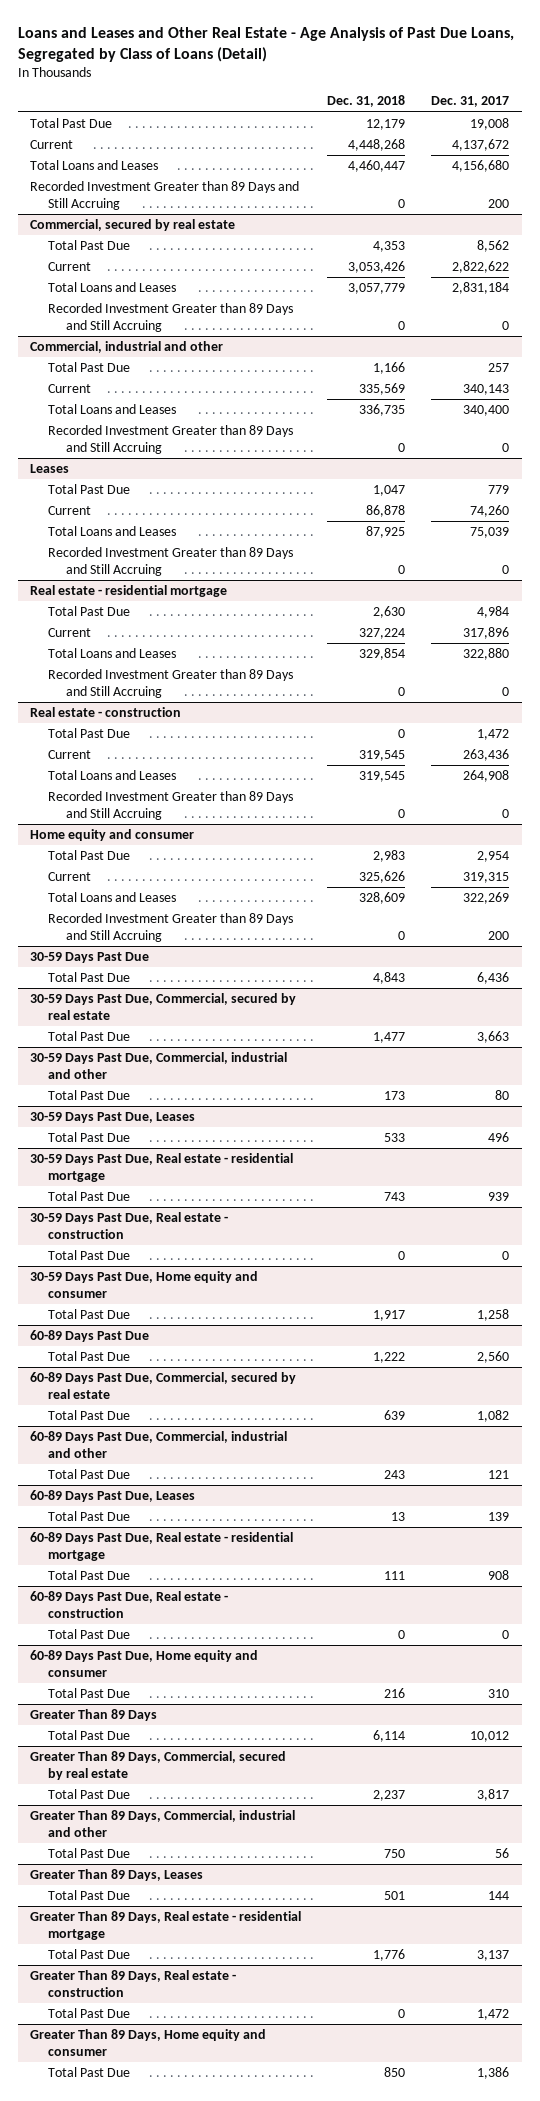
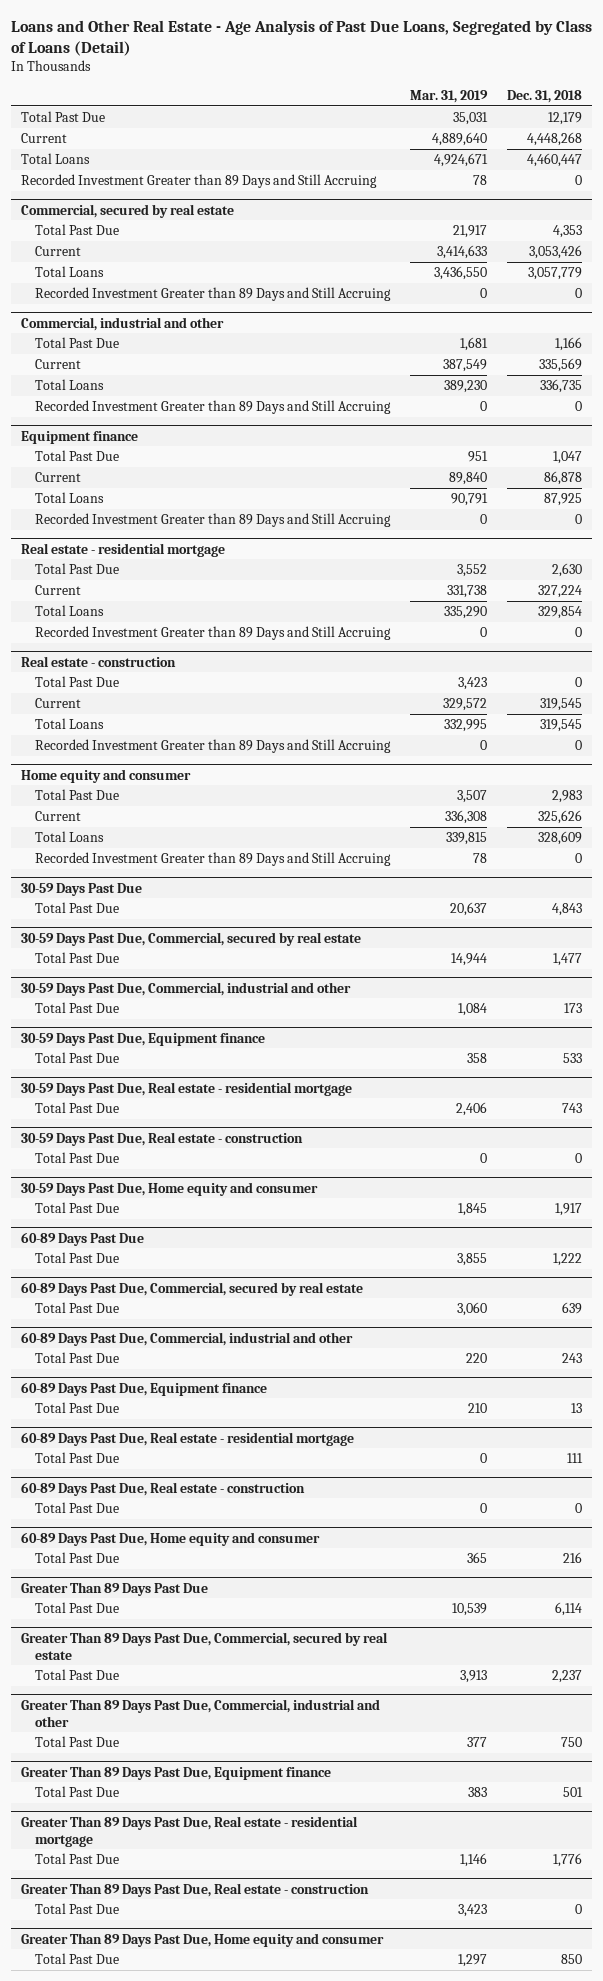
- Loans and Leases and Other Real Estate - Age Analysis of Past Due Loans, Segregated by Class of Loans (Detail)
+ Loans and Other Real Estate - Age Analysis of Past Due Loans, Segregated by Class of Loans (Detail)
- | Dec. 31, 2018 | Dec. 31, 2017
+ | Mar. 31, 2019 | Dec. 31, 2018
- Total Loans and Leases | 4,460,447 | 4,156,680
+ Total Loans | 4,924,671 | 4,460,447
@ Commercial, secured by real estate
- Total Loans and Leases | 3,057,779 | 2,831,184
+ Total Loans | 3,436,550 | 3,057,779
@ Commercial, industrial and other
- Total Loans and Leases | 336,735 | 340,400
+ Total Loans | 389,230 | 336,735
- Leases
+ Equipment finance
- Total Loans and Leases | 87,925 | 75,039
+ Total Loans | 90,791 | 87,925
@ Real estate - residential mortgage
- Total Loans and Leases | 329,854 | 322,880
+ Total Loans | 335,290 | 329,854
@ Real estate - construction
- Total Loans and Leases | 319,545 | 264,908
+ Total Loans | 332,995 | 319,545
@ Home equity and consumer
- Total Loans and Leases | 328,609 | 322,269
+ Total Loans | 339,815 | 328,609
- 30-59 Days Past Due, Leases
+ 30-59 Days Past Due, Equipment finance
- 60-89 Days Past Due, Leases
+ 60-89 Days Past Due, Equipment finance
- Greater Than 89 Days
+ Greater Than 89 Days Past Due
- Greater Than 89 Days, Commercial, secured by real estate
+ Greater Than 89 Days Past Due, Commercial, secured by real estate
- Greater Than 89 Days, Commercial, industrial and other
+ Greater Than 89 Days Past Due, Commercial, industrial and other
- Greater Than 89 Days, Leases
+ Greater Than 89 Days Past Due, Equipment finance
- Greater Than 89 Days, Real estate - residential mortgage
+ Greater Than 89 Days Past Due, Real estate - residential mortgage
- Greater Than 89 Days, Real estate - construction
+ Greater Than 89 Days Past Due, Real estate - construction
- Greater Than 89 Days, Home equity and consumer
+ Greater Than 89 Days Past Due, Home equity and consumer

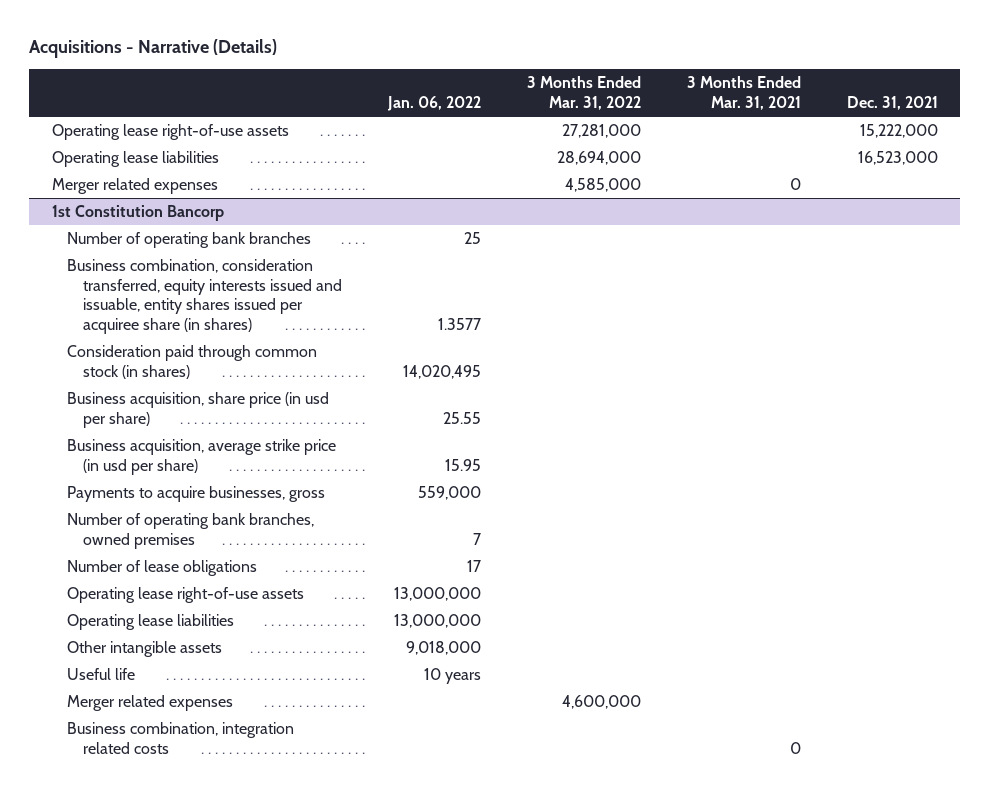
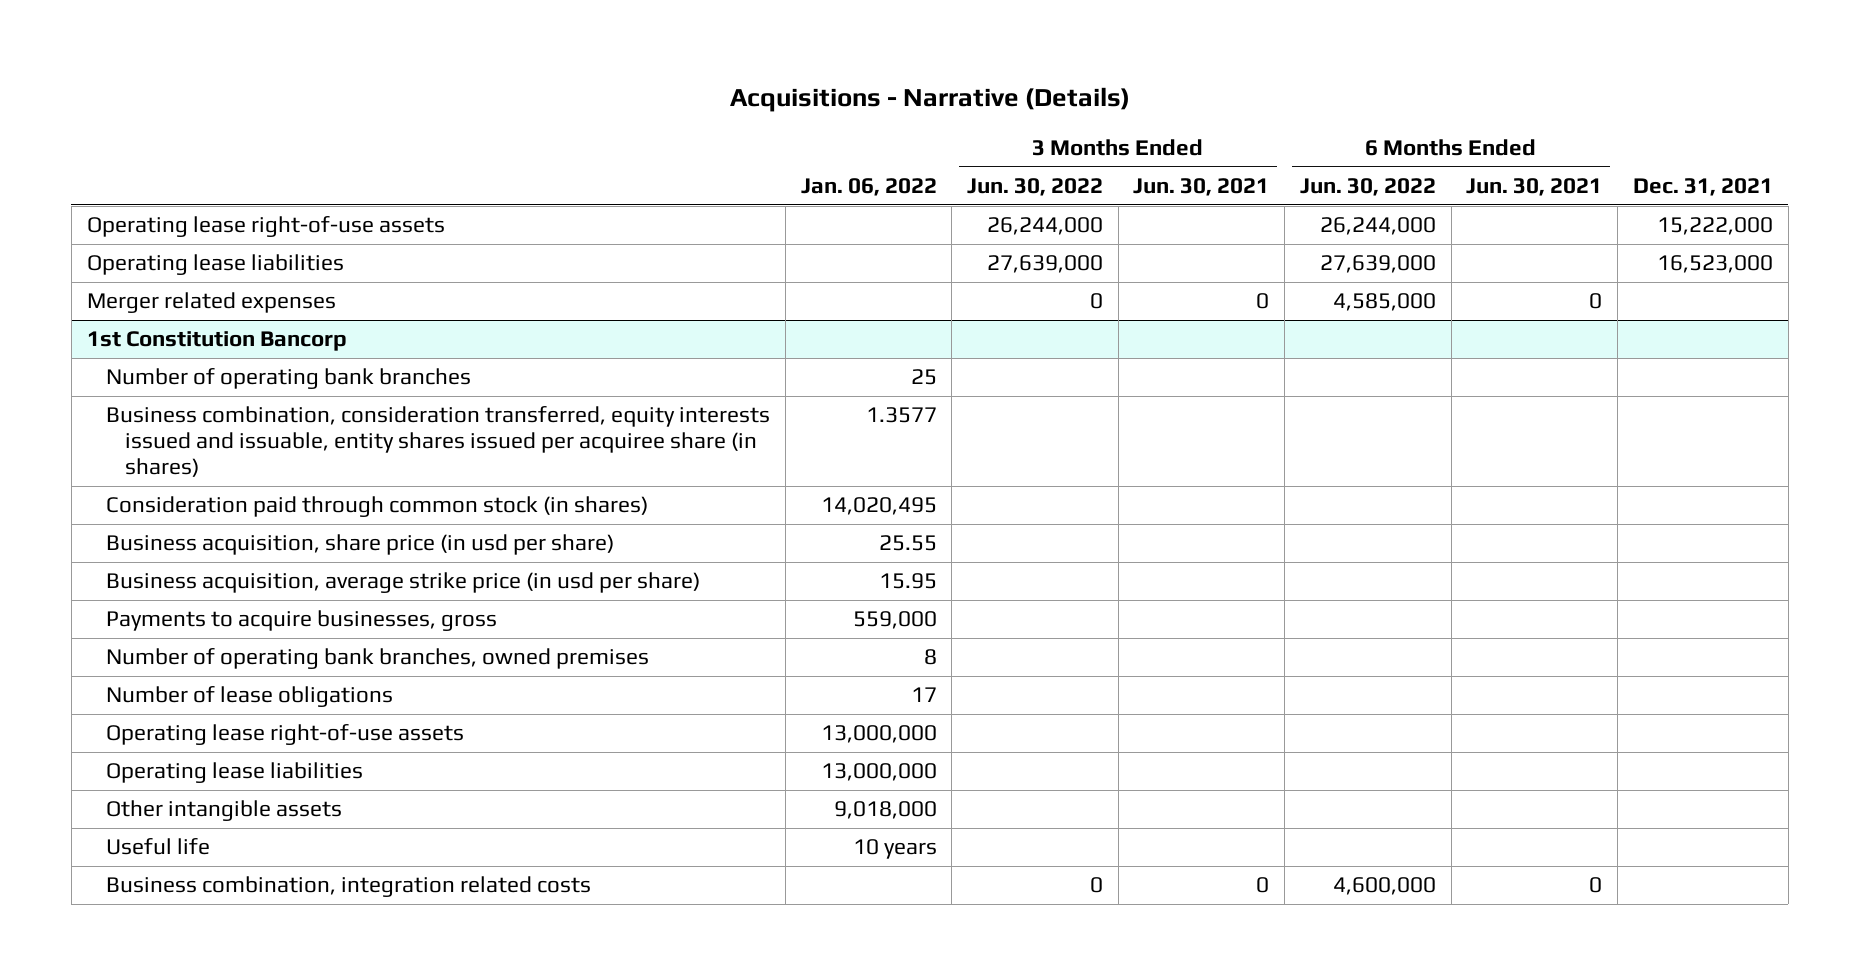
- | Jan. 06, 2022 | 3 Months Ended Mar. 31, 2022 | 3 Months Ended Mar. 31, 2021 | Dec. 31, 2021
+ | Jan. 06, 2022 | 3 Months Ended Jun. 30, 2022 | 3 Months Ended Jun. 30, 2021 | 6 Months Ended Jun. 30, 2022 | 6 Months Ended Jun. 30, 2021 | Dec. 31, 2021
@ 1st Constitution Bancorp
- Number of operating bank branches, owned premises | 7 | | |
+ Number of operating bank branches, owned premises | 8 | | | | |
- Merger related expenses | | 4,600,000 | |

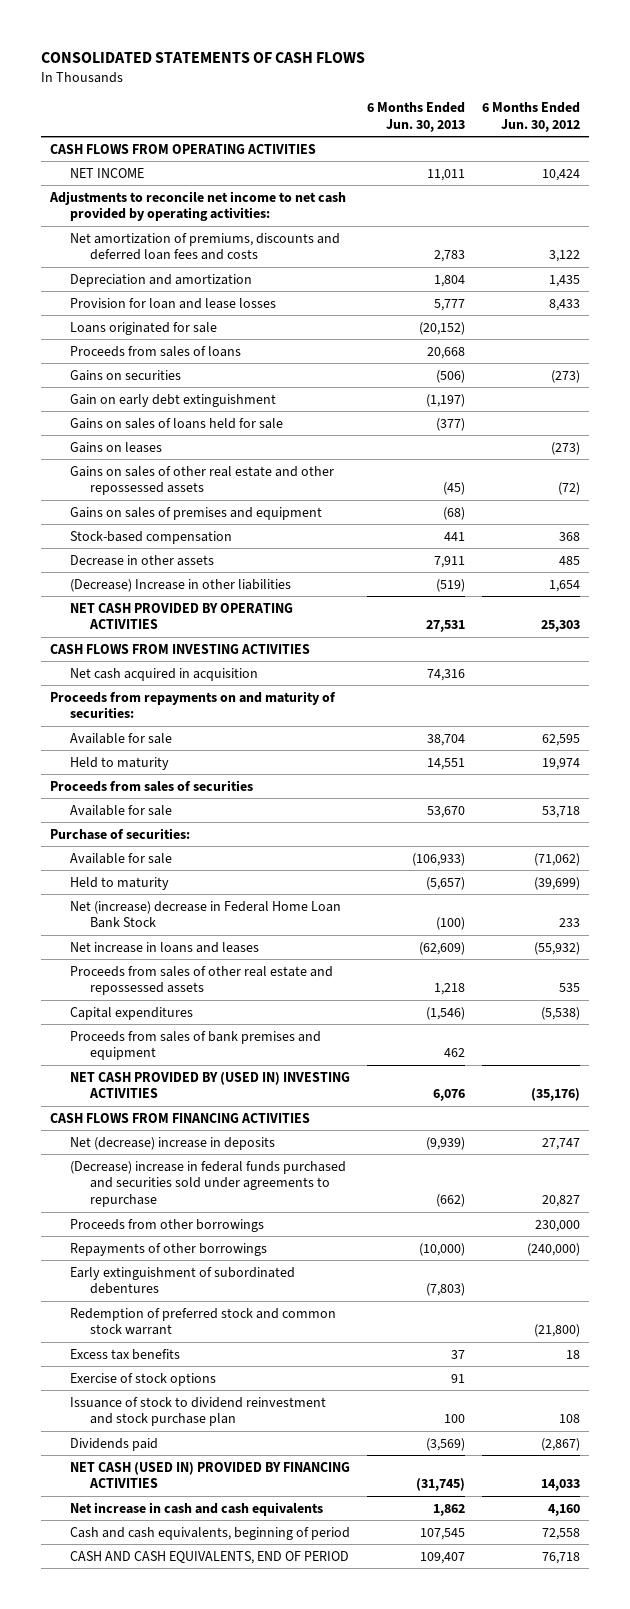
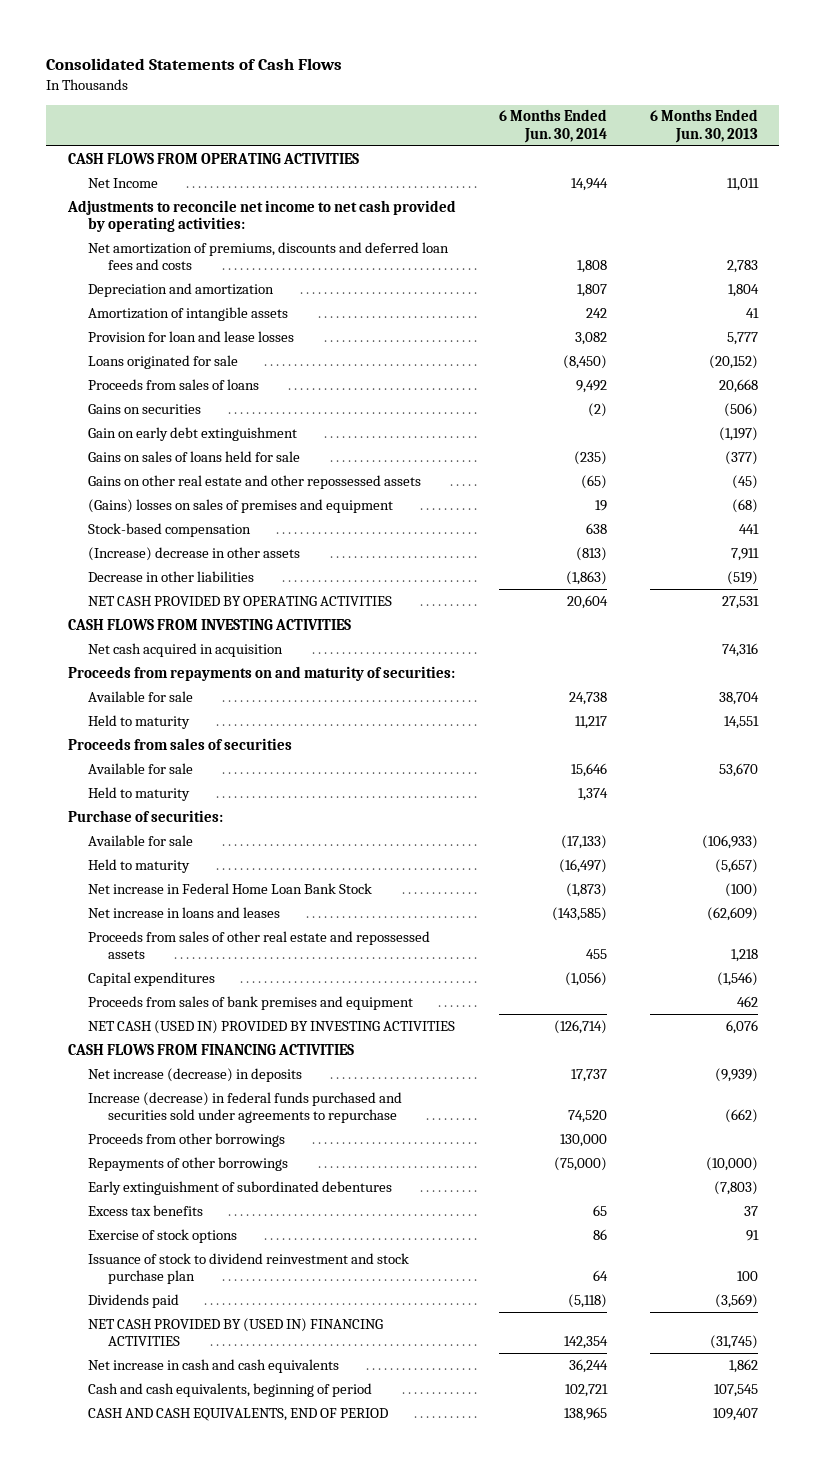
- CONSOLIDATED STATEMENTS OF CASH FLOWS
+ Consolidated Statements of Cash Flows
- | 6 Months Ended Jun. 30, 2013 | 6 Months Ended Jun. 30, 2012
+ | 6 Months Ended Jun. 30, 2014 | 6 Months Ended Jun. 30, 2013
- NET INCOME | 11,011 | 10,424
+ Net Income | 14,944 | 11,011
+ Amortization of intangible assets | 242 | 41
- Gains on leases | | (273)
- Gains on sales of other real estate and other repossessed assets | (45) | (72)
- Gains on sales of premises and equipment | (68) |
+ Gains on other real estate and other repossessed assets | (65) | (45)
+ (Gains) losses on sales of premises and equipment | 19 | (68)
- Decrease in other assets | 7,911 | 485
- (Decrease) Increase in other liabilities | (519) | 1,654
+ (Increase) decrease in other assets | (813) | 7,911
+ Decrease in other liabilities | (1,863) | (519)
+ Held to maturity | 1,374 |
- Net (increase) decrease in Federal Home Loan Bank Stock | (100) | 233
+ Net increase in Federal Home Loan Bank Stock | (1,873) | (100)
- NET CASH PROVIDED BY (USED IN) INVESTING ACTIVITIES | 6,076 | (35,176)
+ NET CASH (USED IN) PROVIDED BY INVESTING ACTIVITIES | (126,714) | 6,076
- Net (decrease) increase in deposits | (9,939) | 27,747
- (Decrease) increase in federal funds purchased and securities sold under agreements to repurchase | (662) | 20,827
+ Net increase (decrease) in deposits | 17,737 | (9,939)
+ Increase (decrease) in federal funds purchased and securities sold under agreements to repurchase | 74,520 | (662)
- Redemption of preferred stock and common stock warrant | | (21,800)
- NET CASH (USED IN) PROVIDED BY FINANCING ACTIVITIES | (31,745) | 14,033
+ NET CASH PROVIDED BY (USED IN) FINANCING ACTIVITIES | 142,354 | (31,745)

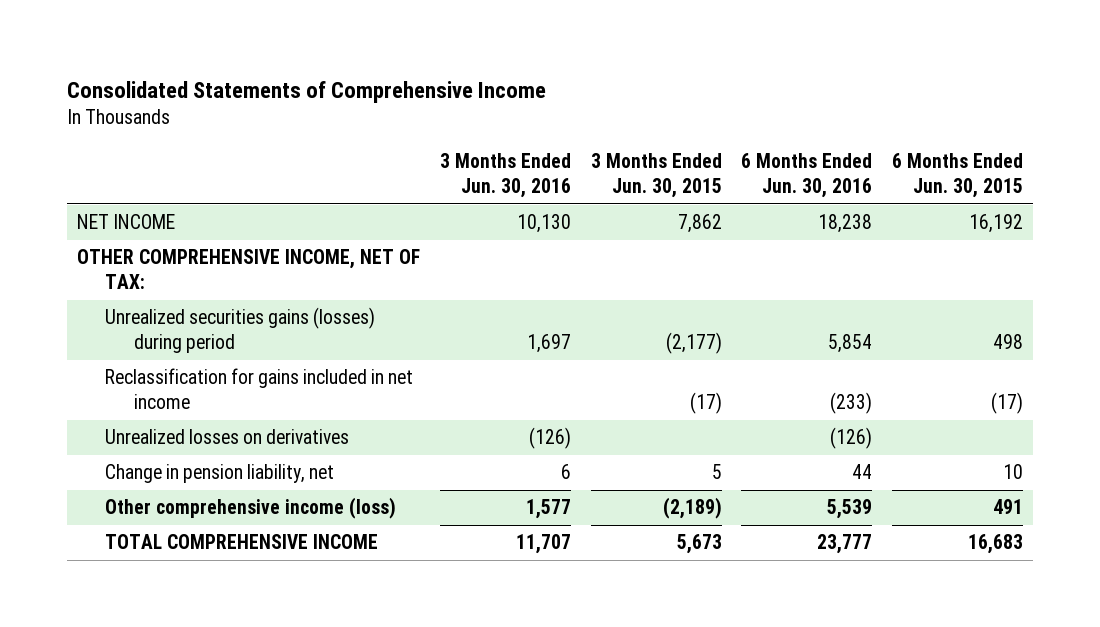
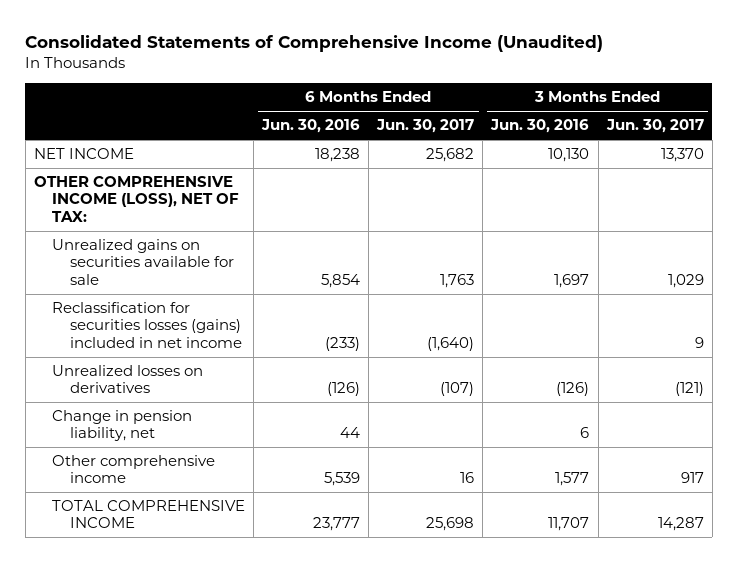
- Consolidated Statements of Comprehensive Income
+ Consolidated Statements of Comprehensive Income (Unaudited)
- | 3 Months Ended Jun. 30, 2016 | 3 Months Ended Jun. 30, 2015 | 6 Months Ended Jun. 30, 2016 | 6 Months Ended Jun. 30, 2015
+ | 6 Months Ended Jun. 30, 2016 | 6 Months Ended Jun. 30, 2017 | 3 Months Ended Jun. 30, 2016 | 3 Months Ended Jun. 30, 2017
- OTHER COMPREHENSIVE INCOME, NET OF TAX:
- Unrealized securities gains (losses) during period | 1,697 | (2,177) | 5,854 | 498
- Reclassification for gains included in net income | | (17) | (233) | (17)
+ OTHER COMPREHENSIVE INCOME (LOSS), NET OF TAX:
+ Unrealized gains on securities available for sale | 5,854 | 1,763 | 1,697 | 1,029
+ Reclassification for securities losses (gains) included in net income | (233) | (1,640) | | 9
- Other comprehensive income (loss) | 1,577 | (2,189) | 5,539 | 491
+ Other comprehensive income | 5,539 | 16 | 1,577 | 917

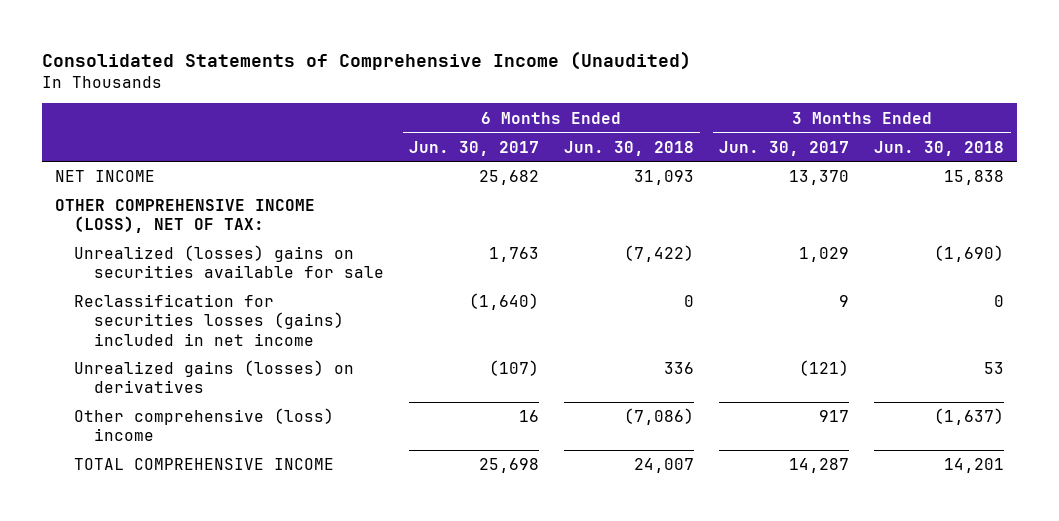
- | 6 Months Ended Jun. 30, 2016 | 6 Months Ended Jun. 30, 2017 | 3 Months Ended Jun. 30, 2016 | 3 Months Ended Jun. 30, 2017
+ | 6 Months Ended Jun. 30, 2017 | 6 Months Ended Jun. 30, 2018 | 3 Months Ended Jun. 30, 2017 | 3 Months Ended Jun. 30, 2018
- Unrealized gains on securities available for sale | 5,854 | 1,763 | 1,697 | 1,029
+ Unrealized (losses) gains on securities available for sale | 1,763 | (7,422) | 1,029 | (1,690)
- Unrealized losses on derivatives | (126) | (107) | (126) | (121)
- Change in pension liability, net | 44 | | 6 |
- Other comprehensive income | 5,539 | 16 | 1,577 | 917
+ Unrealized gains (losses) on derivatives | (107) | 336 | (121) | 53
+ Other comprehensive (loss) income | 16 | (7,086) | 917 | (1,637)

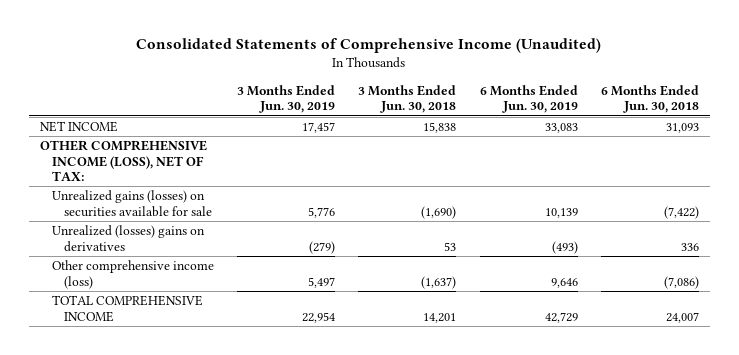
- | 6 Months Ended Jun. 30, 2017 | 6 Months Ended Jun. 30, 2018 | 3 Months Ended Jun. 30, 2017 | 3 Months Ended Jun. 30, 2018
+ | 3 Months Ended Jun. 30, 2019 | 3 Months Ended Jun. 30, 2018 | 6 Months Ended Jun. 30, 2019 | 6 Months Ended Jun. 30, 2018
- Unrealized (losses) gains on securities available for sale | 1,763 | (7,422) | 1,029 | (1,690)
- Reclassification for securities losses (gains) included in net income | (1,640) | 0 | 9 | 0
- Unrealized gains (losses) on derivatives | (107) | 336 | (121) | 53
- Other comprehensive (loss) income | 16 | (7,086) | 917 | (1,637)
+ Unrealized gains (losses) on securities available for sale | 5,776 | (1,690) | 10,139 | (7,422)
+ Unrealized (losses) gains on derivatives | (279) | 53 | (493) | 336
+ Other comprehensive income (loss) | 5,497 | (1,637) | 9,646 | (7,086)

